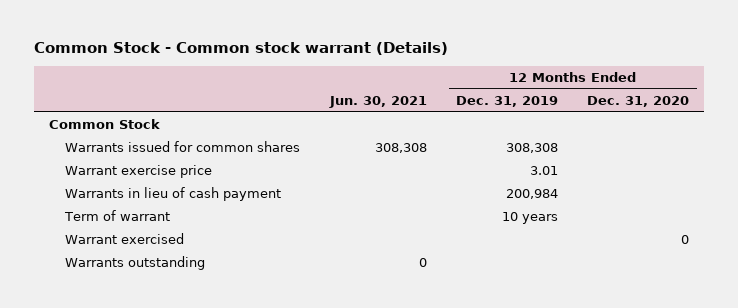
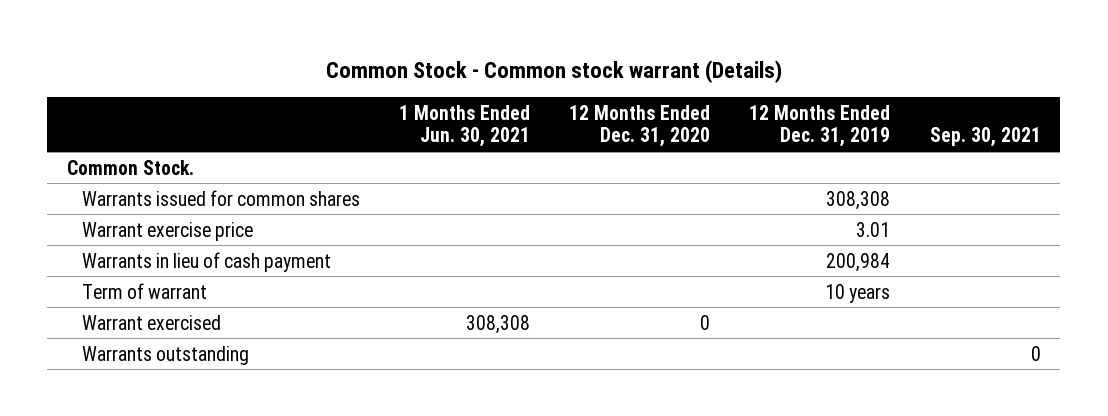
- | Jun. 30, 2021 | 12 Months Ended Dec. 31, 2019 | 12 Months Ended Dec. 31, 2020
+ | 1 Months Ended Jun. 30, 2021 | 12 Months Ended Dec. 31, 2020 | 12 Months Ended Dec. 31, 2019 | Sep. 30, 2021
- Common Stock
+ Common Stock.

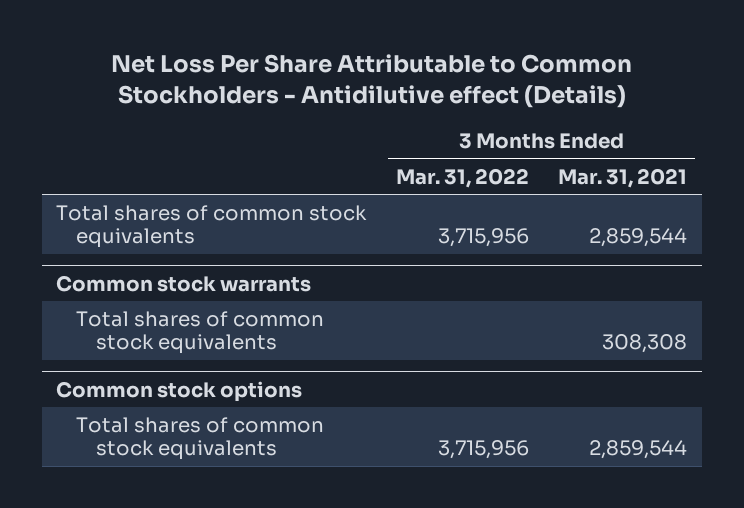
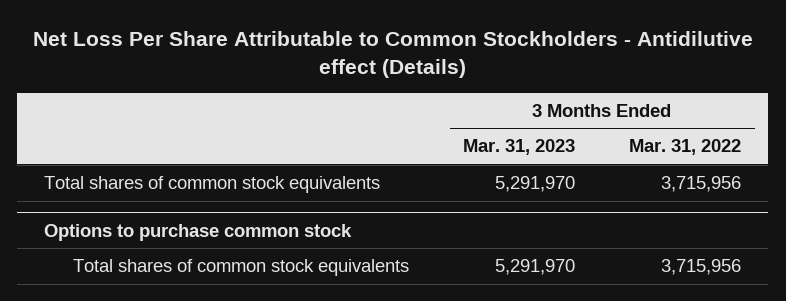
- | 3 Months Ended Mar. 31, 2022 | 3 Months Ended Mar. 31, 2021
+ | 3 Months Ended Mar. 31, 2023 | 3 Months Ended Mar. 31, 2022
- Common stock warrants
- Total shares of common stock equivalents | | 308,308
- Common stock options
+ Options to purchase common stock

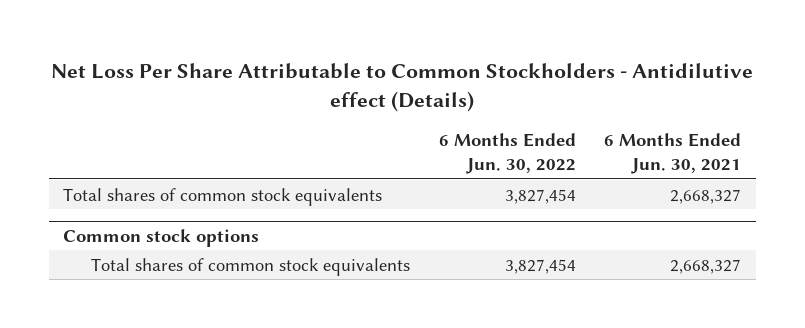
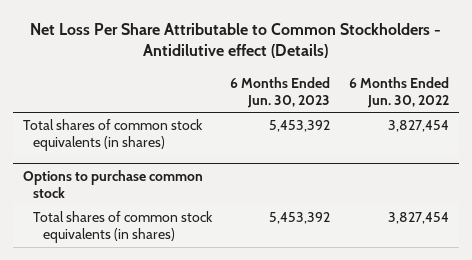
- | 6 Months Ended Jun. 30, 2022 | 6 Months Ended Jun. 30, 2021
+ | 6 Months Ended Jun. 30, 2023 | 6 Months Ended Jun. 30, 2022
- Total shares of common stock equivalents | 3,827,454 | 2,668,327
- Common stock options
- Total shares of common stock equivalents | 3,827,454 | 2,668,327
+ Total shares of common stock equivalents (in shares) | 5,453,392 | 3,827,454
+ Options to purchase common stock
+ Total shares of common stock equivalents (in shares) | 5,453,392 | 3,827,454

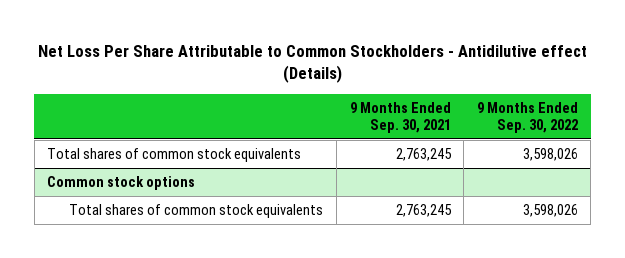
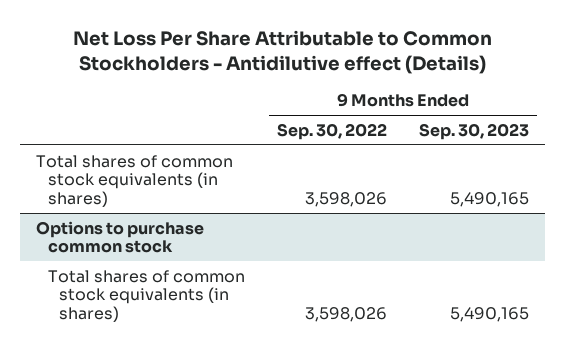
- | 9 Months Ended Sep. 30, 2021 | 9 Months Ended Sep. 30, 2022
+ | 9 Months Ended Sep. 30, 2022 | 9 Months Ended Sep. 30, 2023
- Total shares of common stock equivalents | 2,763,245 | 3,598,026
- Common stock options
- Total shares of common stock equivalents | 2,763,245 | 3,598,026
+ Total shares of common stock equivalents (in shares) | 3,598,026 | 5,490,165
+ Options to purchase common stock
+ Total shares of common stock equivalents (in shares) | 3,598,026 | 5,490,165

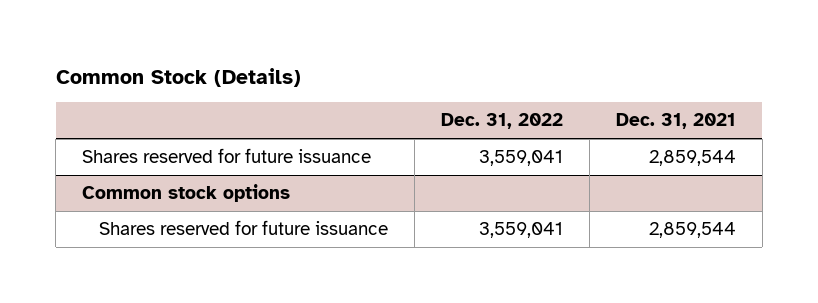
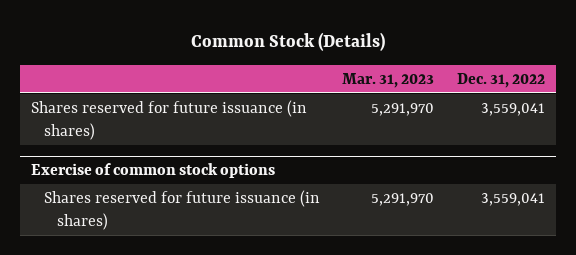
- | Dec. 31, 2022 | Dec. 31, 2021
+ | Mar. 31, 2023 | Dec. 31, 2022
- Shares reserved for future issuance | 3,559,041 | 2,859,544
- Common stock options
- Shares reserved for future issuance | 3,559,041 | 2,859,544
+ Shares reserved for future issuance (in shares) | 5,291,970 | 3,559,041
+ Exercise of common stock options
+ Shares reserved for future issuance (in shares) | 5,291,970 | 3,559,041

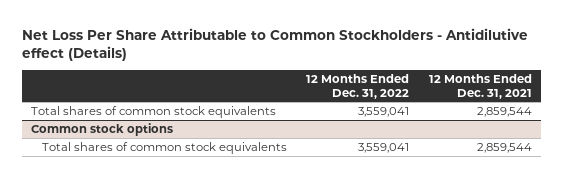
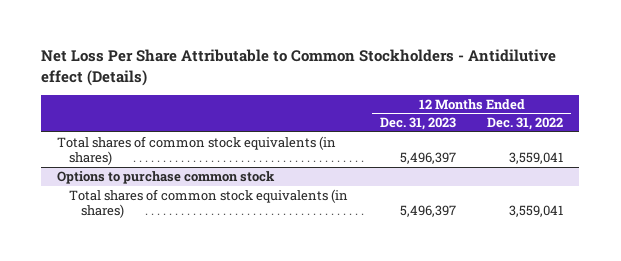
- | 12 Months Ended Dec. 31, 2022 | 12 Months Ended Dec. 31, 2021
+ | 12 Months Ended Dec. 31, 2023 | 12 Months Ended Dec. 31, 2022
- Total shares of common stock equivalents | 3,559,041 | 2,859,544
- Common stock options
- Total shares of common stock equivalents | 3,559,041 | 2,859,544
+ Total shares of common stock equivalents (in shares) | 5,496,397 | 3,559,041
+ Options to purchase common stock
+ Total shares of common stock equivalents (in shares) | 5,496,397 | 3,559,041

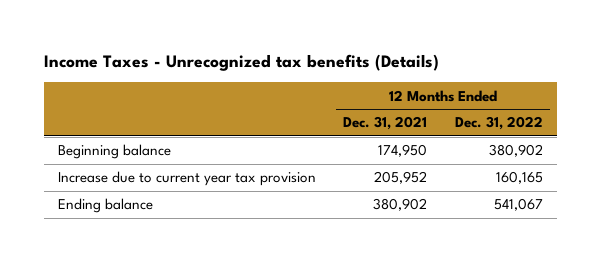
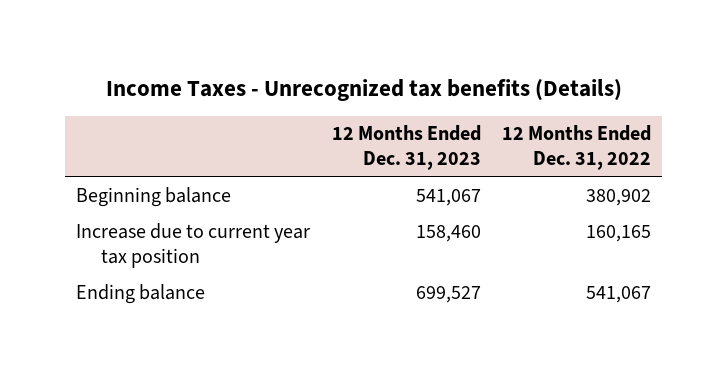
- | 12 Months Ended Dec. 31, 2021 | 12 Months Ended Dec. 31, 2022
+ | 12 Months Ended Dec. 31, 2023 | 12 Months Ended Dec. 31, 2022
- Increase due to current year tax provision | 205,952 | 160,165
+ Increase due to current year tax position | 158,460 | 160,165

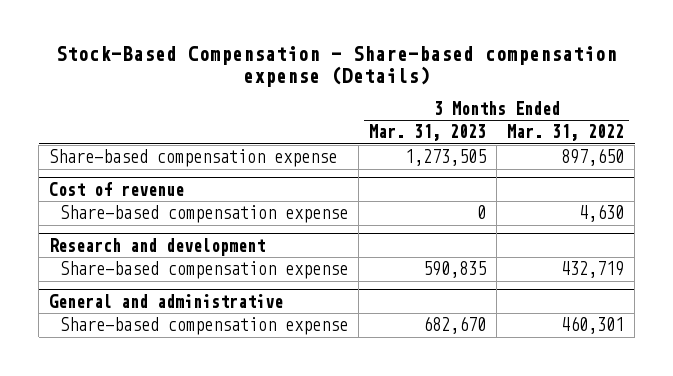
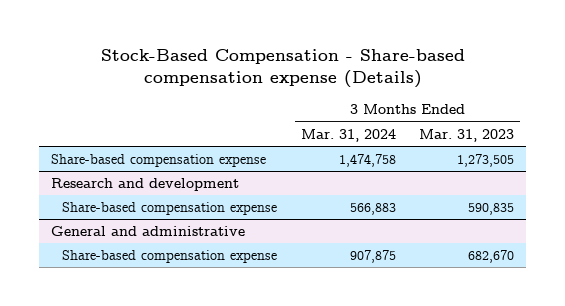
- | 3 Months Ended Mar. 31, 2023 | 3 Months Ended Mar. 31, 2022
+ | 3 Months Ended Mar. 31, 2024 | 3 Months Ended Mar. 31, 2023
- Cost of revenue
- Share-based compensation expense | 0 | 4,630

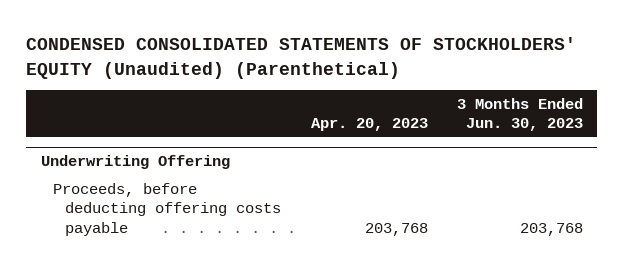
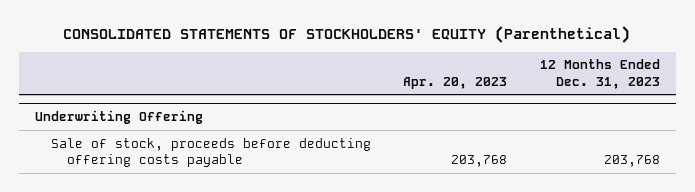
- CONDENSED CONSOLIDATED STATEMENTS OF STOCKHOLDERS' EQUITY (Unaudited) (Parenthetical)
+ CONSOLIDATED STATEMENTS OF STOCKHOLDERS' EQUITY (Parenthetical)
- | Apr. 20, 2023 | 3 Months Ended Jun. 30, 2023
+ | Apr. 20, 2023 | 12 Months Ended Dec. 31, 2023
@ Underwriting Offering
- Proceeds, before deducting offering costs payable | 203,768 | 203,768
+ Sale of stock, proceeds before deducting offering costs payable | 203,768 | 203,768

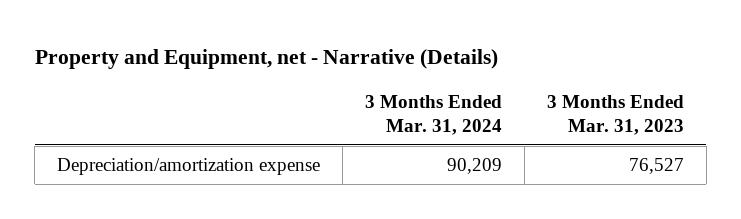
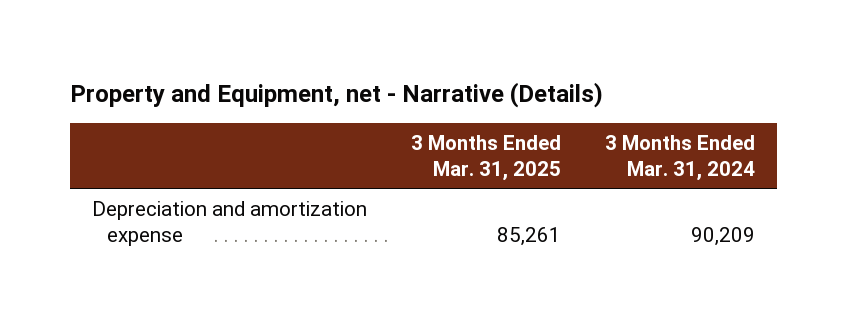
- | 3 Months Ended Mar. 31, 2024 | 3 Months Ended Mar. 31, 2023
+ | 3 Months Ended Mar. 31, 2025 | 3 Months Ended Mar. 31, 2024
- Depreciation/amortization expense | 90,209 | 76,527
+ Depreciation and amortization expense | 85,261 | 90,209

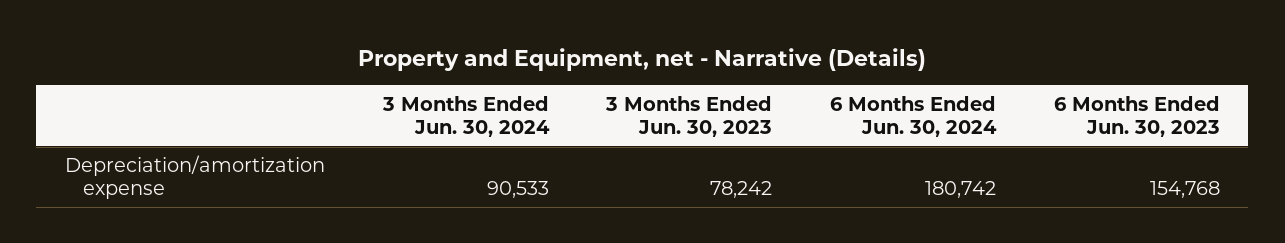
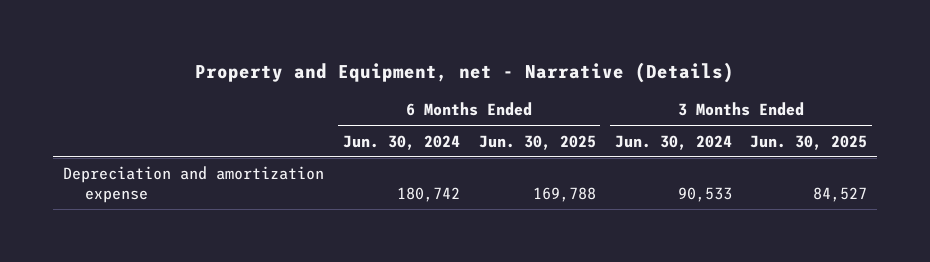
- | 3 Months Ended Jun. 30, 2024 | 3 Months Ended Jun. 30, 2023 | 6 Months Ended Jun. 30, 2024 | 6 Months Ended Jun. 30, 2023
+ | 6 Months Ended Jun. 30, 2024 | 6 Months Ended Jun. 30, 2025 | 3 Months Ended Jun. 30, 2024 | 3 Months Ended Jun. 30, 2025
- Depreciation/amortization expense | 90,533 | 78,242 | 180,742 | 154,768
+ Depreciation and amortization expense | 180,742 | 169,788 | 90,533 | 84,527

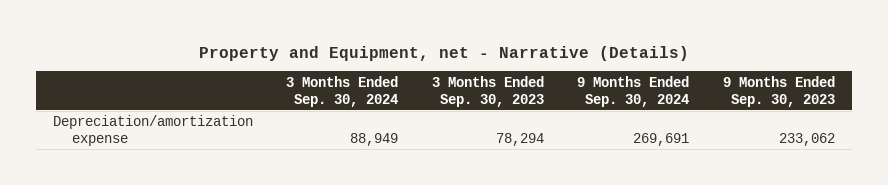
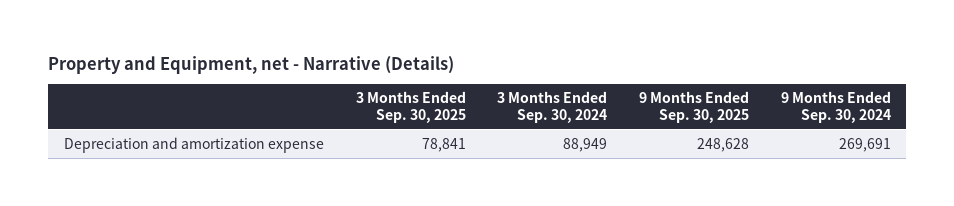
- | 3 Months Ended Sep. 30, 2024 | 3 Months Ended Sep. 30, 2023 | 9 Months Ended Sep. 30, 2024 | 9 Months Ended Sep. 30, 2023
+ | 3 Months Ended Sep. 30, 2025 | 3 Months Ended Sep. 30, 2024 | 9 Months Ended Sep. 30, 2025 | 9 Months Ended Sep. 30, 2024
- Depreciation/amortization expense | 88,949 | 78,294 | 269,691 | 233,062
+ Depreciation and amortization expense | 78,841 | 88,949 | 248,628 | 269,691

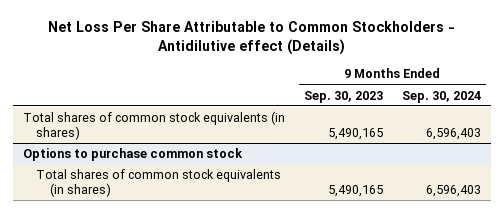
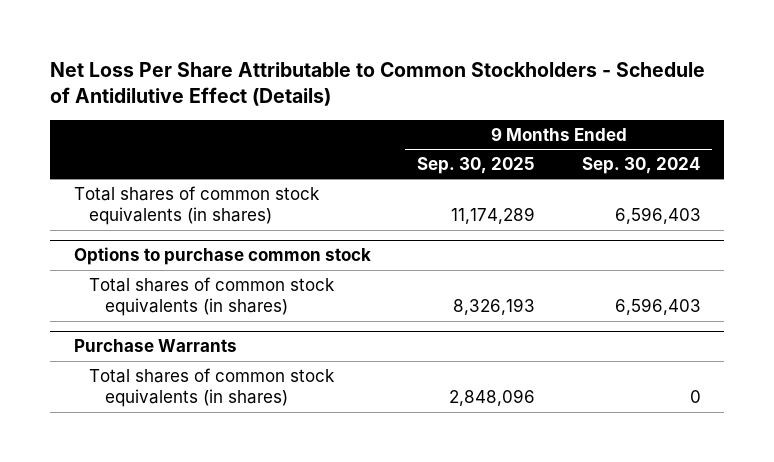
- Net Loss Per Share Attributable to Common Stockholders - Antidilutive effect (Details)
+ Net Loss Per Share Attributable to Common Stockholders - Schedule of Antidilutive Effect (Details)
- | 9 Months Ended Sep. 30, 2023 | 9 Months Ended Sep. 30, 2024
+ | 9 Months Ended Sep. 30, 2025 | 9 Months Ended Sep. 30, 2024
+ Purchase Warrants
+ Total shares of common stock equivalents (in shares) | 2,848,096 | 0

